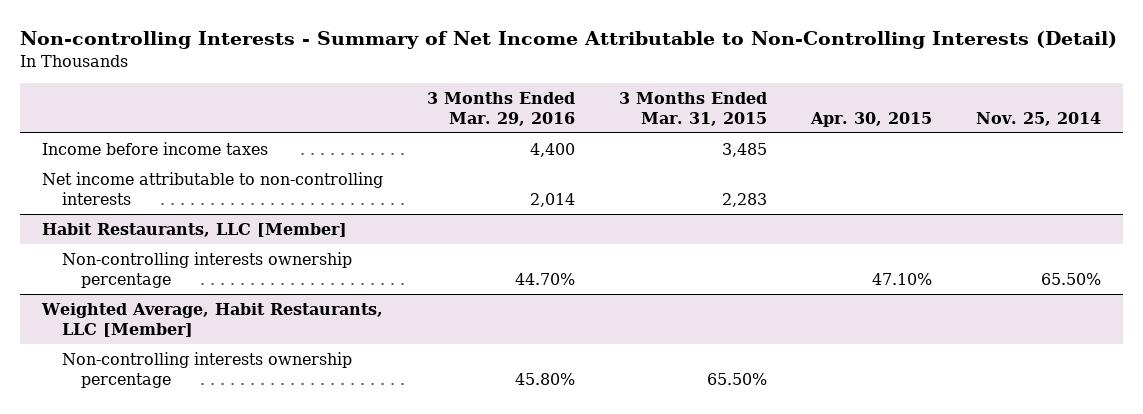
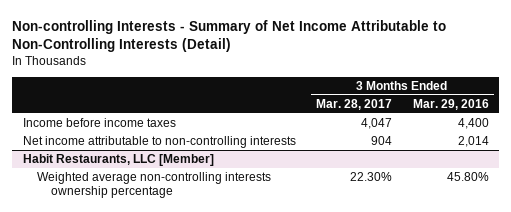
- | 3 Months Ended Mar. 29, 2016 | 3 Months Ended Mar. 31, 2015 | Apr. 30, 2015 | Nov. 25, 2014
+ | 3 Months Ended Mar. 28, 2017 | 3 Months Ended Mar. 29, 2016
@ Habit Restaurants, LLC [Member]
- Non-controlling interests ownership percentage | 44.70% | | 47.10% | 65.50%
- Weighted Average, Habit Restaurants, LLC [Member]
- Non-controlling interests ownership percentage | 45.80% | 65.50% | |
@ Habit Restaurants, LLC [Member]
+ Weighted average non-controlling interests ownership percentage | 22.30% | 45.80%

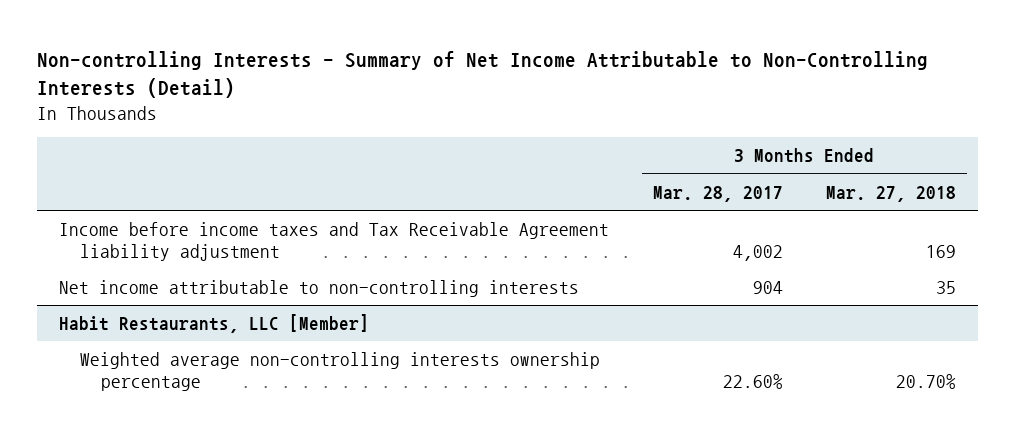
- | 3 Months Ended Mar. 28, 2017 | 3 Months Ended Mar. 29, 2016
+ | 3 Months Ended Mar. 28, 2017 | 3 Months Ended Mar. 27, 2018
- Income before income taxes | 4,047 | 4,400
+ Income before income taxes and Tax Receivable Agreement liability adjustment | 4,002 | 169
@ Habit Restaurants, LLC [Member]
- Weighted average non-controlling interests ownership percentage | 22.30% | 45.80%
+ Weighted average non-controlling interests ownership percentage | 22.60% | 20.70%

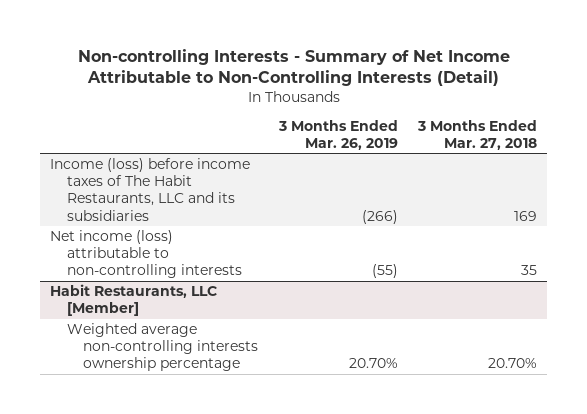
- | 3 Months Ended Mar. 28, 2017 | 3 Months Ended Mar. 27, 2018
+ | 3 Months Ended Mar. 26, 2019 | 3 Months Ended Mar. 27, 2018
- Income before income taxes and Tax Receivable Agreement liability adjustment | 4,002 | 169
- Net income attributable to non-controlling interests | 904 | 35
+ Income (loss) before income taxes of The Habit Restaurants, LLC and its subsidiaries | (266) | 169
+ Net income (loss) attributable to non-controlling interests | (55) | 35

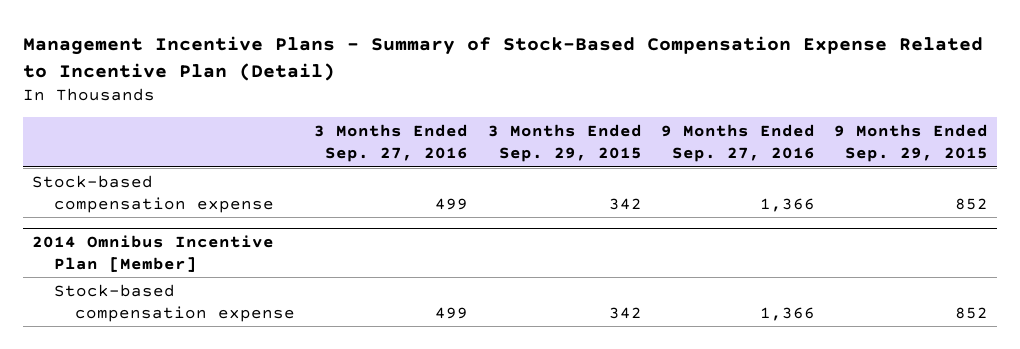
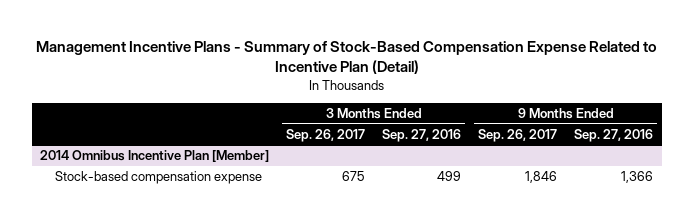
- | 3 Months Ended Sep. 27, 2016 | 3 Months Ended Sep. 29, 2015 | 9 Months Ended Sep. 27, 2016 | 9 Months Ended Sep. 29, 2015
+ | 3 Months Ended Sep. 26, 2017 | 3 Months Ended Sep. 27, 2016 | 9 Months Ended Sep. 26, 2017 | 9 Months Ended Sep. 27, 2016
- Stock-based compensation expense | 499 | 342 | 1,366 | 852

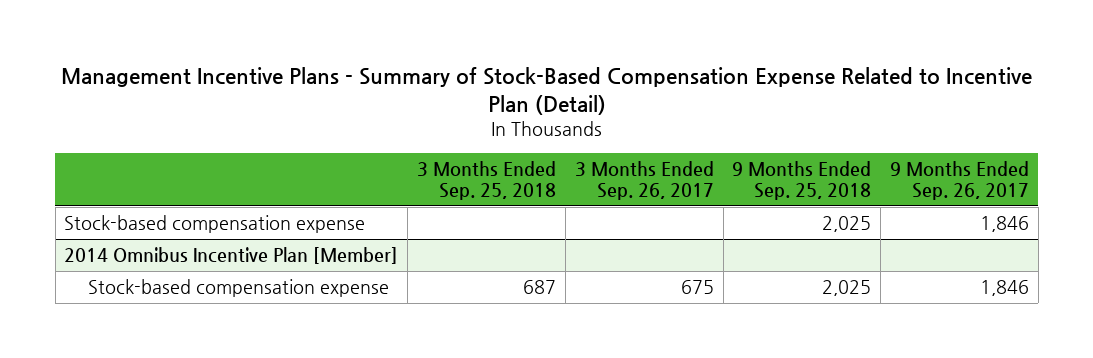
- | 3 Months Ended Sep. 26, 2017 | 3 Months Ended Sep. 27, 2016 | 9 Months Ended Sep. 26, 2017 | 9 Months Ended Sep. 27, 2016
+ | 3 Months Ended Sep. 25, 2018 | 3 Months Ended Sep. 26, 2017 | 9 Months Ended Sep. 25, 2018 | 9 Months Ended Sep. 26, 2017
+ Stock-based compensation expense | | | 2,025 | 1,846

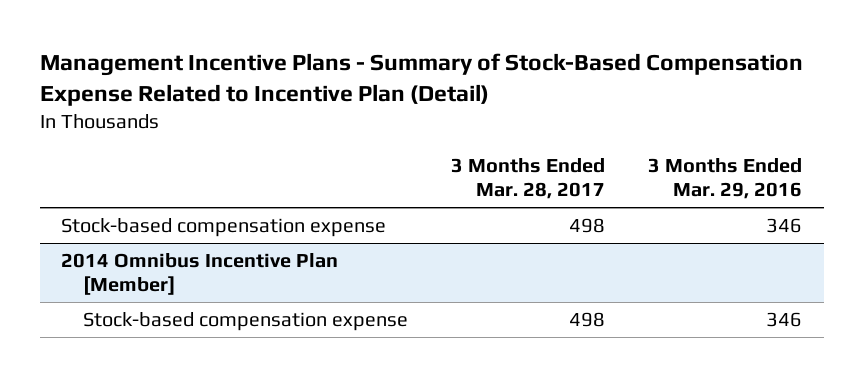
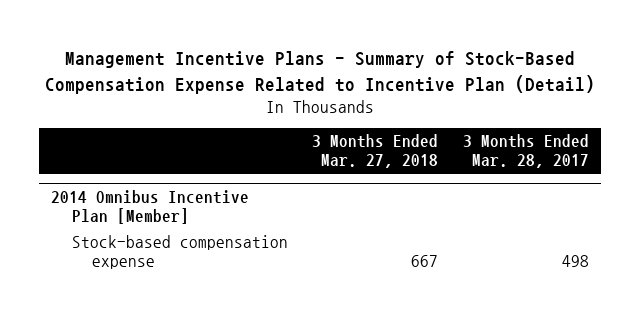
- | 3 Months Ended Mar. 28, 2017 | 3 Months Ended Mar. 29, 2016
+ | 3 Months Ended Mar. 27, 2018 | 3 Months Ended Mar. 28, 2017
- Stock-based compensation expense | 498 | 346

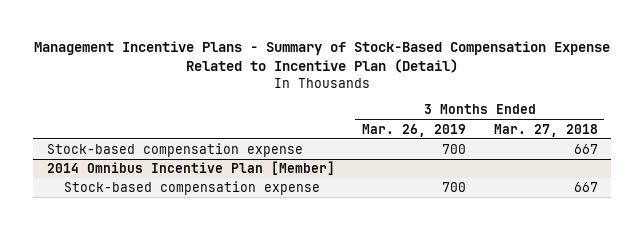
- | 3 Months Ended Mar. 27, 2018 | 3 Months Ended Mar. 28, 2017
+ | 3 Months Ended Mar. 26, 2019 | 3 Months Ended Mar. 27, 2018
+ Stock-based compensation expense | 700 | 667

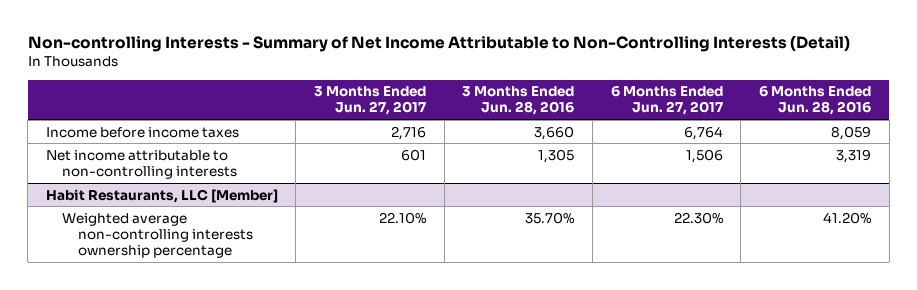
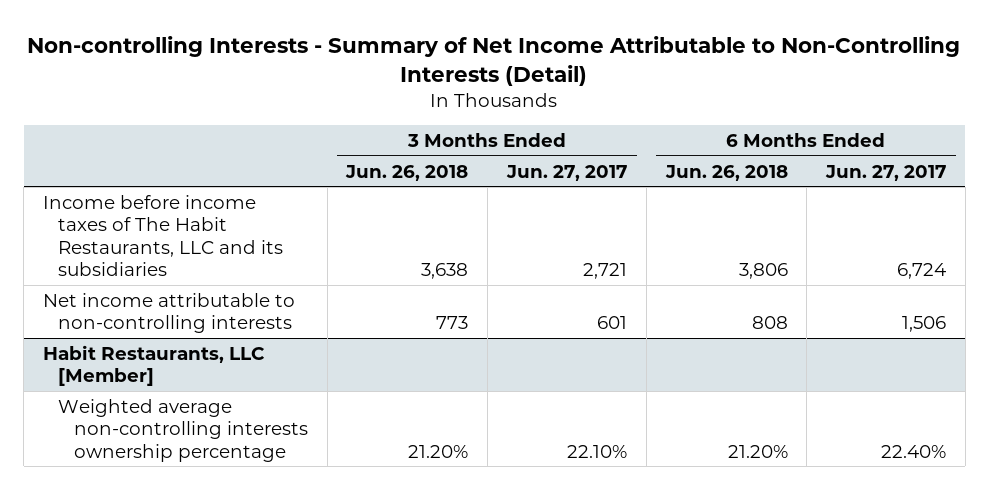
- | 3 Months Ended Jun. 27, 2017 | 3 Months Ended Jun. 28, 2016 | 6 Months Ended Jun. 27, 2017 | 6 Months Ended Jun. 28, 2016
+ | 3 Months Ended Jun. 26, 2018 | 3 Months Ended Jun. 27, 2017 | 6 Months Ended Jun. 26, 2018 | 6 Months Ended Jun. 27, 2017
- Income before income taxes | 2,716 | 3,660 | 6,764 | 8,059
+ Income before income taxes of The Habit Restaurants, LLC and its subsidiaries | 3,638 | 2,721 | 3,806 | 6,724
@ Habit Restaurants, LLC [Member]
- Weighted average non-controlling interests ownership percentage | 22.10% | 35.70% | 22.30% | 41.20%
+ Weighted average non-controlling interests ownership percentage | 21.20% | 22.10% | 21.20% | 22.40%

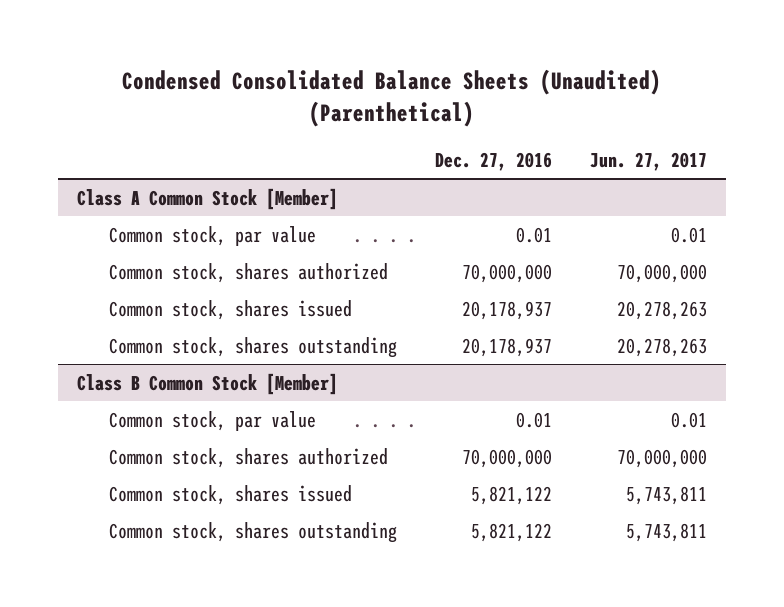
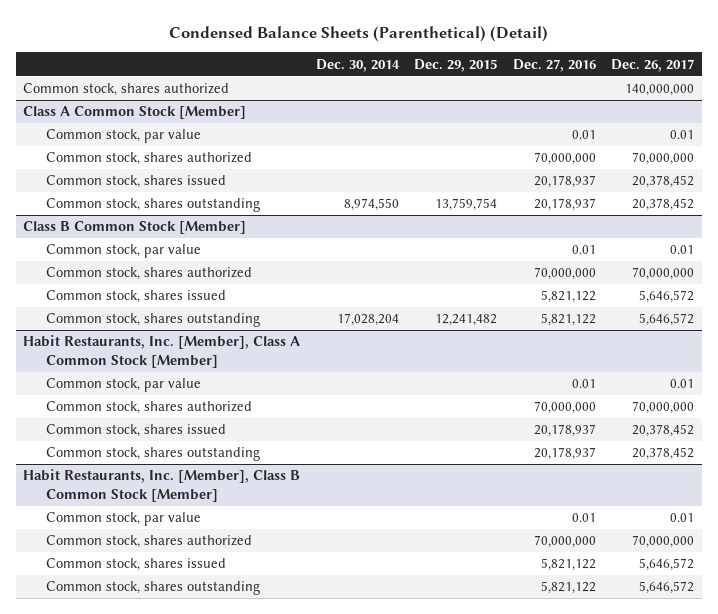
- Condensed Consolidated Balance Sheets (Unaudited) (Parenthetical)
+ Condensed Balance Sheets (Parenthetical) (Detail)
- | Dec. 27, 2016 | Jun. 27, 2017
+ | Dec. 30, 2014 | Dec. 29, 2015 | Dec. 27, 2016 | Dec. 26, 2017
+ Common stock, shares authorized | | | | 140,000,000
+ Habit Restaurants, Inc. [Member], Class A Common Stock [Member]
+ Common stock, par value | | | 0.01 | 0.01
+ Common stock, shares authorized | | | 70,000,000 | 70,000,000
+ Common stock, shares issued | | | 20,178,937 | 20,378,452
+ Common stock, shares outstanding | | | 20,178,937 | 20,378,452
+ Habit Restaurants, Inc. [Member], Class B Common Stock [Member]
+ Common stock, par value | | | 0.01 | 0.01
+ Common stock, shares authorized | | | 70,000,000 | 70,000,000
+ Common stock, shares issued | | | 5,821,122 | 5,646,572
+ Common stock, shares outstanding | | | 5,821,122 | 5,646,572

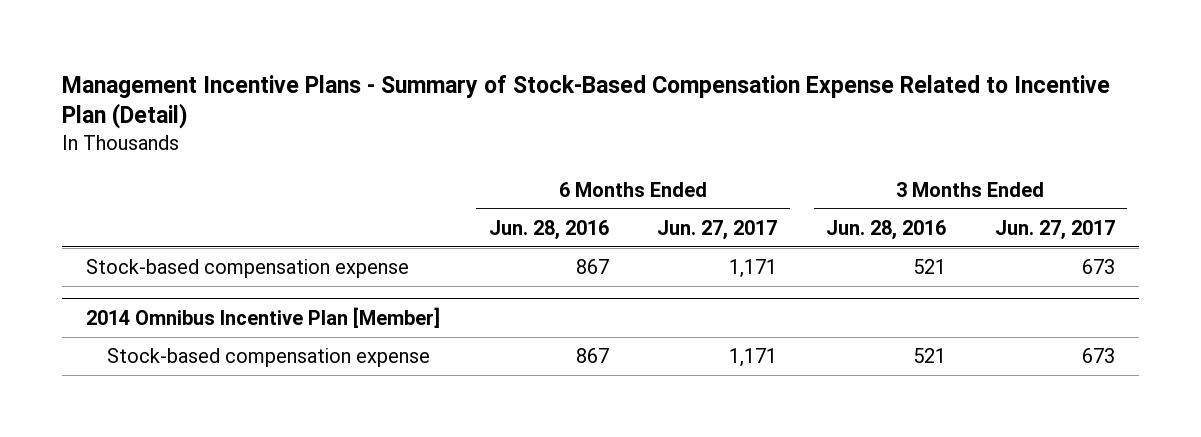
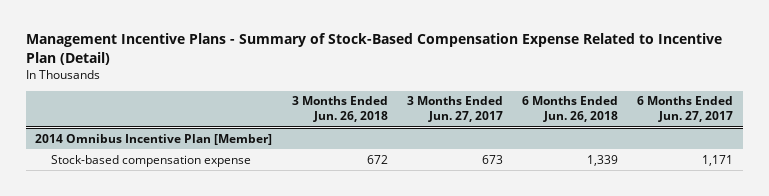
- | 6 Months Ended Jun. 28, 2016 | 6 Months Ended Jun. 27, 2017 | 3 Months Ended Jun. 28, 2016 | 3 Months Ended Jun. 27, 2017
+ | 3 Months Ended Jun. 26, 2018 | 3 Months Ended Jun. 27, 2017 | 6 Months Ended Jun. 26, 2018 | 6 Months Ended Jun. 27, 2017
- Stock-based compensation expense | 867 | 1,171 | 521 | 673

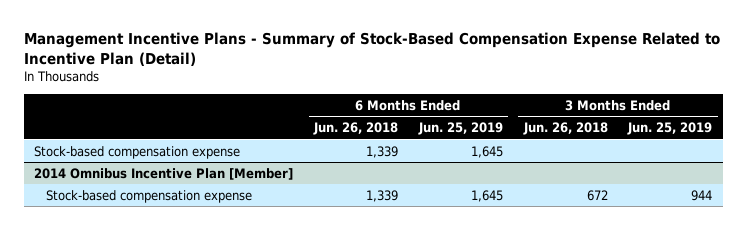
- | 3 Months Ended Jun. 26, 2018 | 3 Months Ended Jun. 27, 2017 | 6 Months Ended Jun. 26, 2018 | 6 Months Ended Jun. 27, 2017
+ | 6 Months Ended Jun. 26, 2018 | 6 Months Ended Jun. 25, 2019 | 3 Months Ended Jun. 26, 2018 | 3 Months Ended Jun. 25, 2019
+ Stock-based compensation expense | 1,339 | 1,645 | |

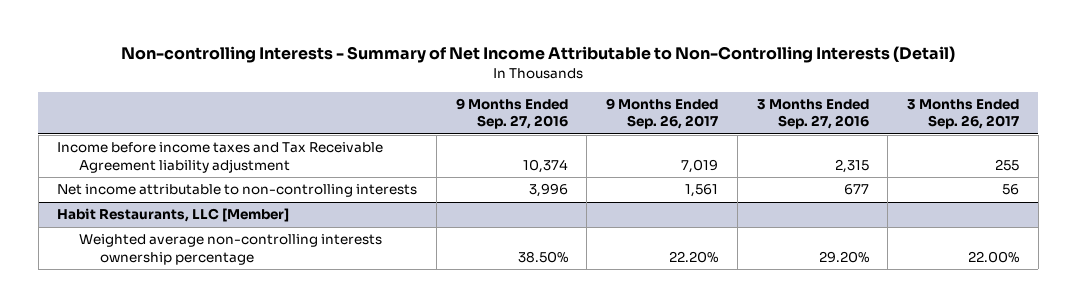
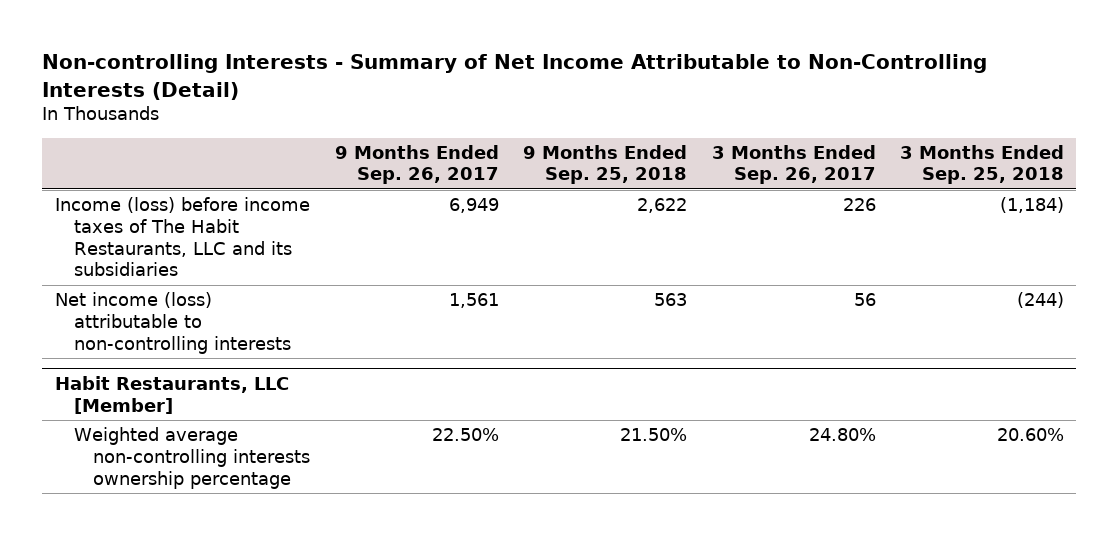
- | 9 Months Ended Sep. 27, 2016 | 9 Months Ended Sep. 26, 2017 | 3 Months Ended Sep. 27, 2016 | 3 Months Ended Sep. 26, 2017
+ | 9 Months Ended Sep. 26, 2017 | 9 Months Ended Sep. 25, 2018 | 3 Months Ended Sep. 26, 2017 | 3 Months Ended Sep. 25, 2018
- Income before income taxes and Tax Receivable Agreement liability adjustment | 10,374 | 7,019 | 2,315 | 255
- Net income attributable to non-controlling interests | 3,996 | 1,561 | 677 | 56
+ Income (loss) before income taxes of The Habit Restaurants, LLC and its subsidiaries | 6,949 | 2,622 | 226 | (1,184)
+ Net income (loss) attributable to non-controlling interests | 1,561 | 563 | 56 | (244)
@ Habit Restaurants, LLC [Member]
- Weighted average non-controlling interests ownership percentage | 38.50% | 22.20% | 29.20% | 22.00%
+ Weighted average non-controlling interests ownership percentage | 22.50% | 21.50% | 24.80% | 20.60%

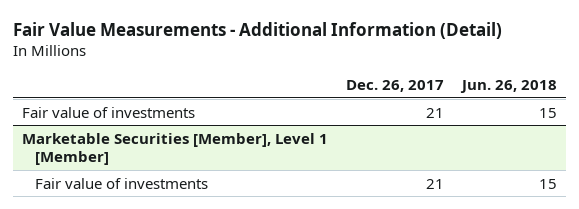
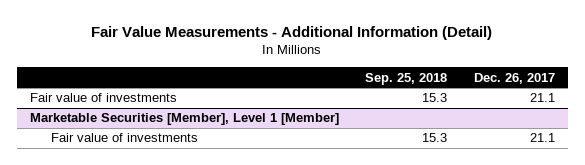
- | Dec. 26, 2017 | Jun. 26, 2018
+ | Sep. 25, 2018 | Dec. 26, 2017
- Fair value of investments | 21 | 15
+ Fair value of investments | 15.3 | 21.1
@ Marketable Securities [Member], Level 1 [Member]
- Fair value of investments | 21 | 15
+ Fair value of investments | 15.3 | 21.1

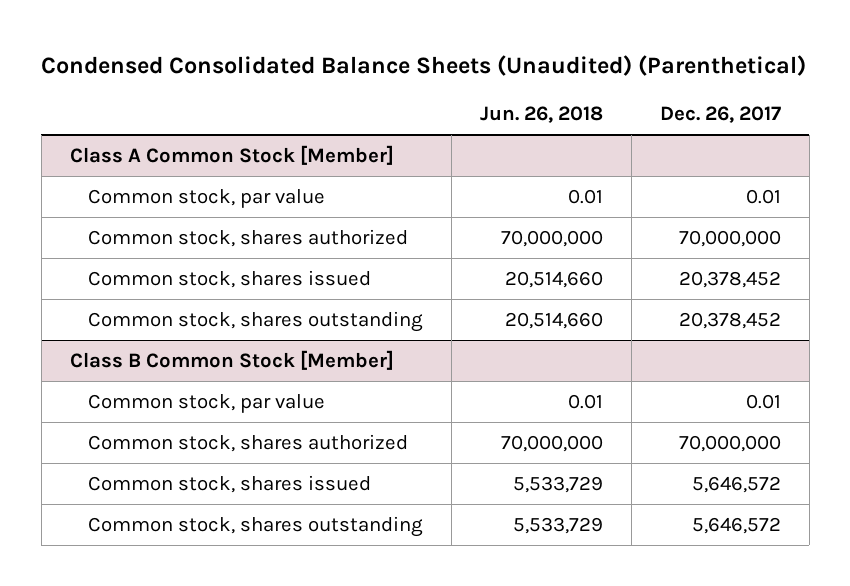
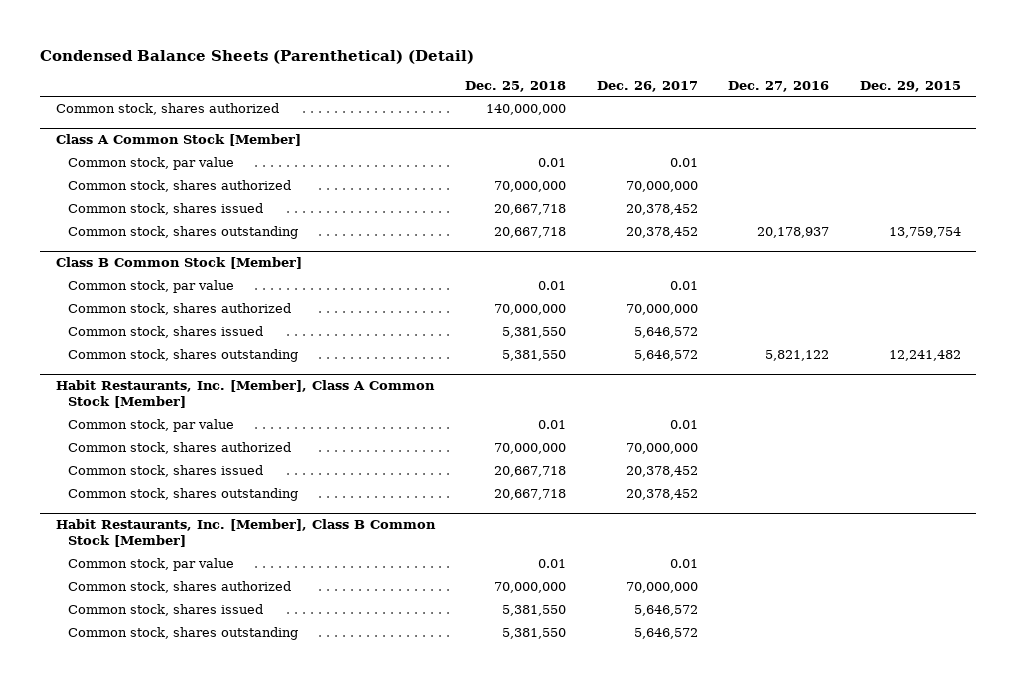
- Condensed Consolidated Balance Sheets (Unaudited) (Parenthetical)
+ Condensed Balance Sheets (Parenthetical) (Detail)
- | Jun. 26, 2018 | Dec. 26, 2017
+ | Dec. 25, 2018 | Dec. 26, 2017 | Dec. 27, 2016 | Dec. 29, 2015
+ Common stock, shares authorized | 140,000,000 | | |
+ Habit Restaurants, Inc. [Member], Class A Common Stock [Member]
+ Common stock, par value | 0.01 | 0.01 | |
+ Common stock, shares authorized | 70,000,000 | 70,000,000 | |
+ Common stock, shares issued | 20,667,718 | 20,378,452 | |
+ Common stock, shares outstanding | 20,667,718 | 20,378,452 | |
+ Habit Restaurants, Inc. [Member], Class B Common Stock [Member]
+ Common stock, par value | 0.01 | 0.01 | |
+ Common stock, shares authorized | 70,000,000 | 70,000,000 | |
+ Common stock, shares issued | 5,381,550 | 5,646,572 | |
+ Common stock, shares outstanding | 5,381,550 | 5,646,572 | |

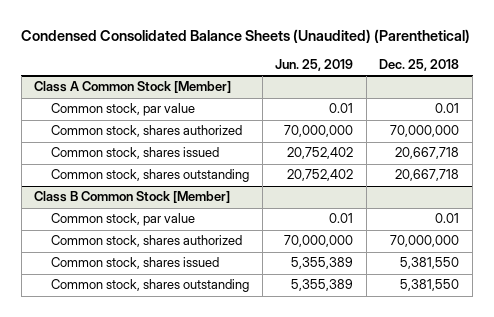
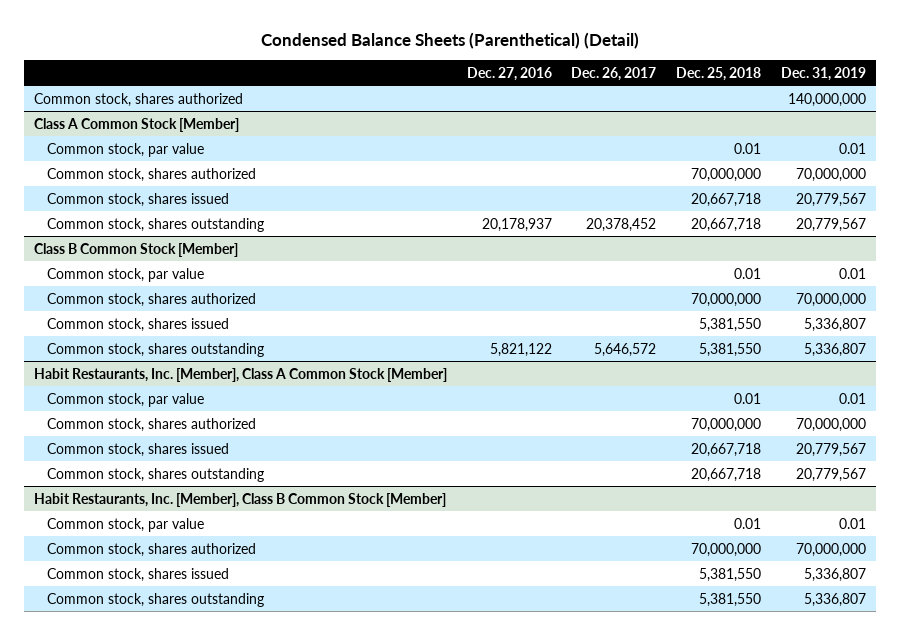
- Condensed Consolidated Balance Sheets (Unaudited) (Parenthetical)
+ Condensed Balance Sheets (Parenthetical) (Detail)
- | Jun. 25, 2019 | Dec. 25, 2018
+ | Dec. 27, 2016 | Dec. 26, 2017 | Dec. 25, 2018 | Dec. 31, 2019
+ Common stock, shares authorized | | | | 140,000,000
+ Habit Restaurants, Inc. [Member], Class A Common Stock [Member]
+ Common stock, par value | | | 0.01 | 0.01
+ Common stock, shares authorized | | | 70,000,000 | 70,000,000
+ Common stock, shares issued | | | 20,667,718 | 20,779,567
+ Common stock, shares outstanding | | | 20,667,718 | 20,779,567
+ Habit Restaurants, Inc. [Member], Class B Common Stock [Member]
+ Common stock, par value | | | 0.01 | 0.01
+ Common stock, shares authorized | | | 70,000,000 | 70,000,000
+ Common stock, shares issued | | | 5,381,550 | 5,336,807
+ Common stock, shares outstanding | | | 5,381,550 | 5,336,807

